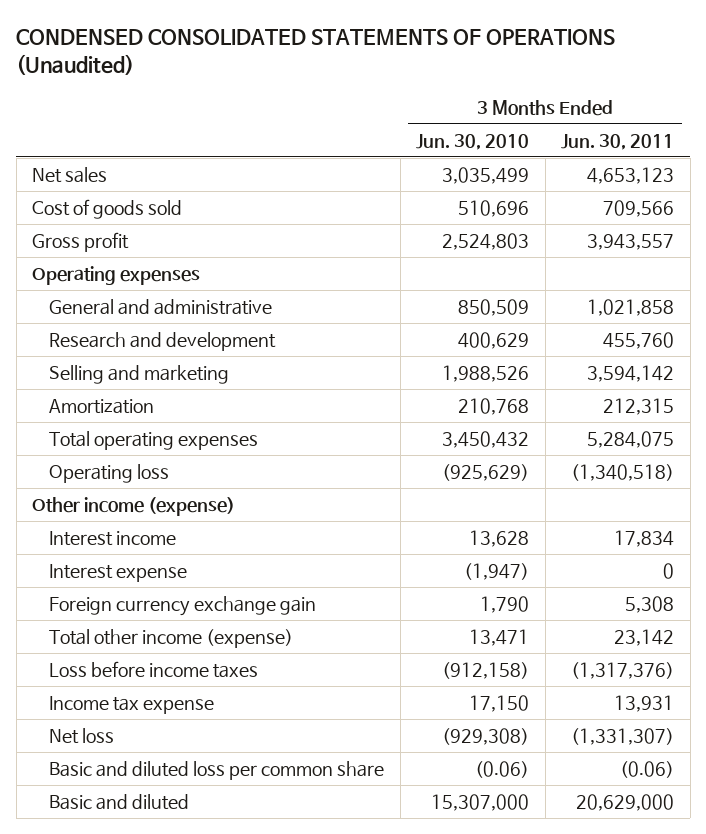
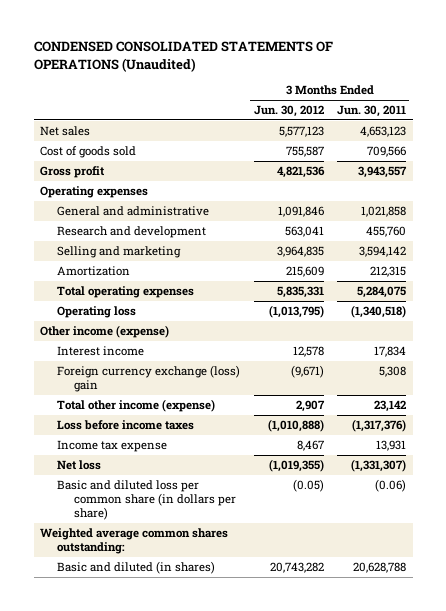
- | 3 Months Ended Jun. 30, 2010 | 3 Months Ended Jun. 30, 2011
+ | 3 Months Ended Jun. 30, 2012 | 3 Months Ended Jun. 30, 2011
- Interest expense | (1,947) | 0
- Foreign currency exchange gain | 1,790 | 5,308
+ Foreign currency exchange (loss) gain | (9,671) | 5,308
- Basic and diluted loss per common share | (0.06) | (0.06)
- Basic and diluted | 15,307,000 | 20,629,000
+ Basic and diluted loss per common share (in dollars per share) | (0.05) | (0.06)
+ Weighted average common shares outstanding:
+ Basic and diluted (in shares) | 20,743,282 | 20,628,788

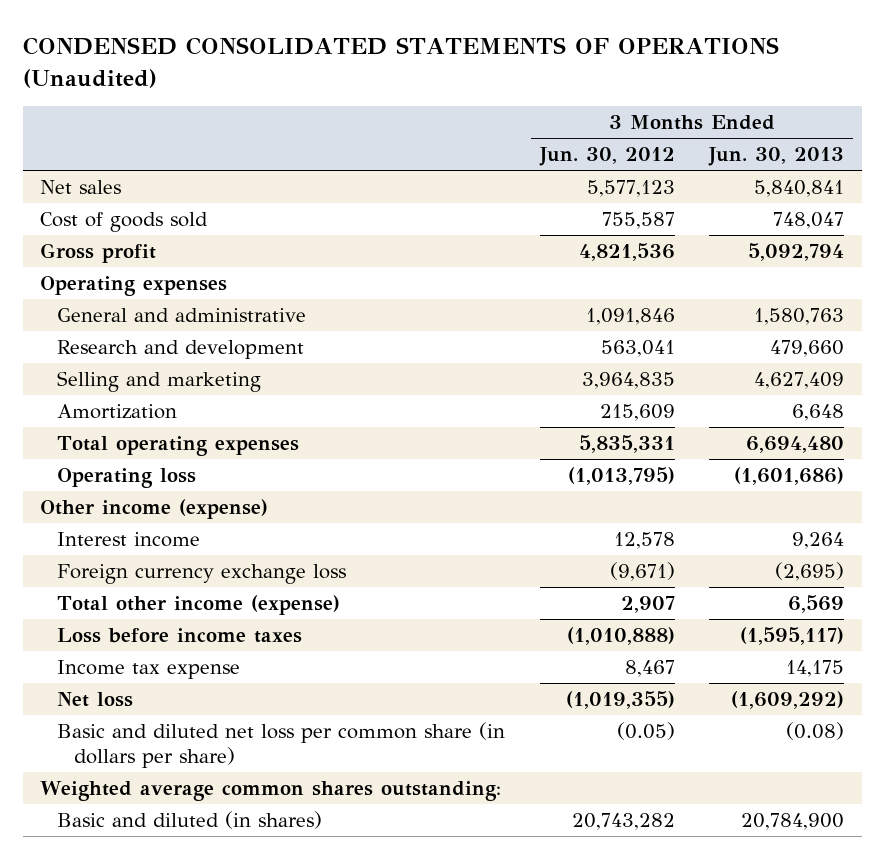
- | 3 Months Ended Jun. 30, 2012 | 3 Months Ended Jun. 30, 2011
+ | 3 Months Ended Jun. 30, 2012 | 3 Months Ended Jun. 30, 2013
- Foreign currency exchange (loss) gain | (9,671) | 5,308
+ Foreign currency exchange loss | (9,671) | (2,695)
- Basic and diluted loss per common share (in dollars per share) | (0.05) | (0.06)
+ Basic and diluted net loss per common share (in dollars per share) | (0.05) | (0.08)

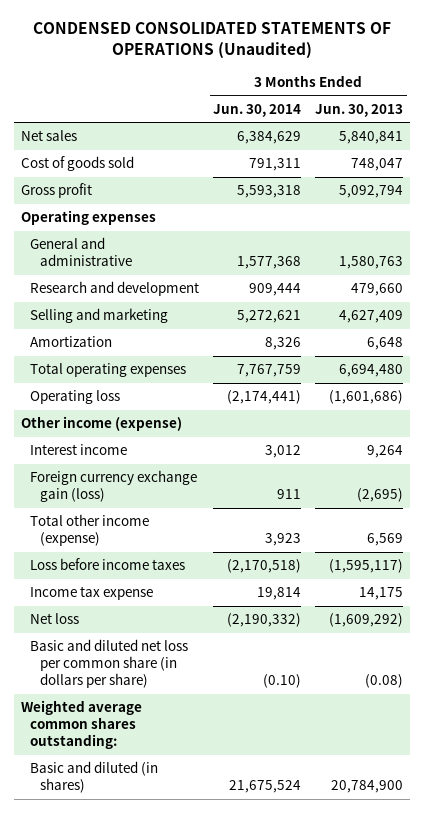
- | 3 Months Ended Jun. 30, 2012 | 3 Months Ended Jun. 30, 2013
+ | 3 Months Ended Jun. 30, 2014 | 3 Months Ended Jun. 30, 2013
- Foreign currency exchange loss | (9,671) | (2,695)
+ Foreign currency exchange gain (loss) | 911 | (2,695)

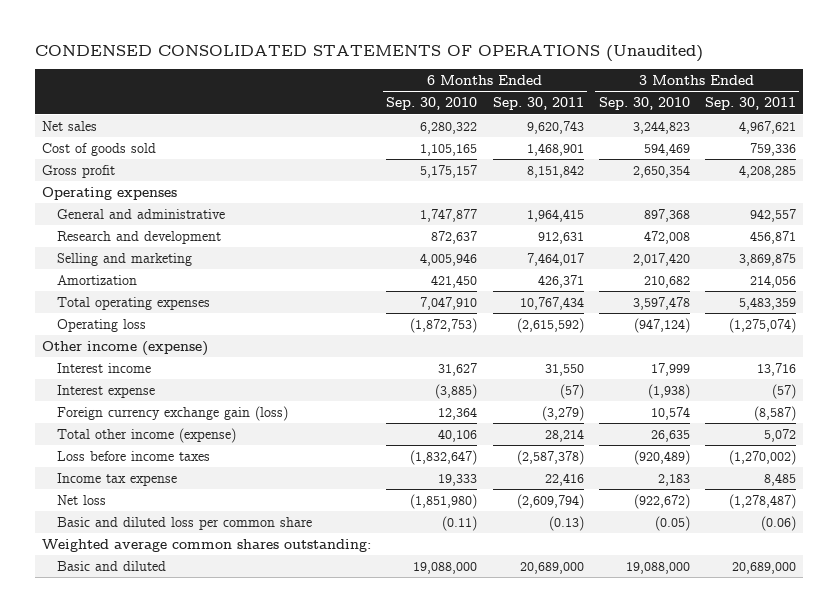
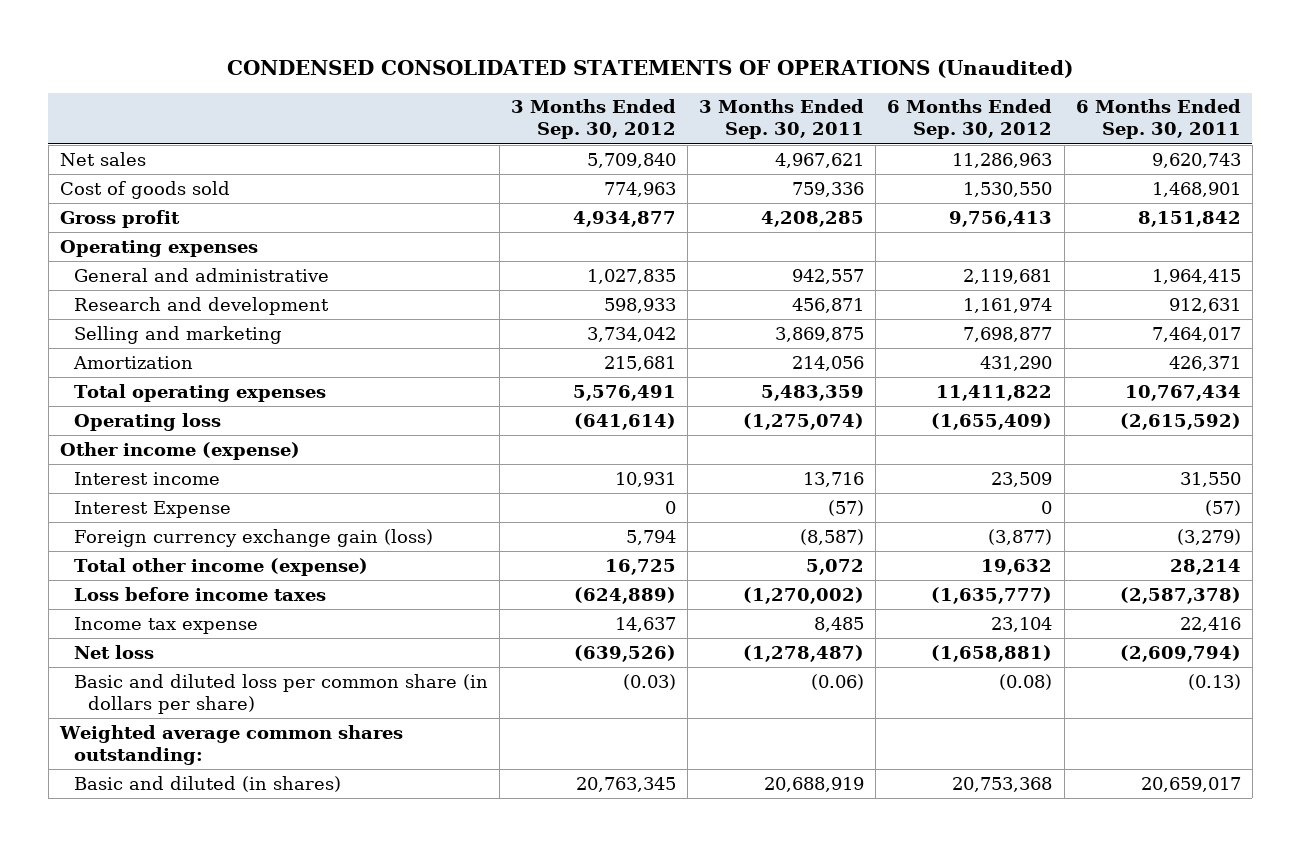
- | 6 Months Ended Sep. 30, 2010 | 6 Months Ended Sep. 30, 2011 | 3 Months Ended Sep. 30, 2010 | 3 Months Ended Sep. 30, 2011
+ | 3 Months Ended Sep. 30, 2012 | 3 Months Ended Sep. 30, 2011 | 6 Months Ended Sep. 30, 2012 | 6 Months Ended Sep. 30, 2011
- Interest expense | (3,885) | (57) | (1,938) | (57)
+ Interest Expense | 0 | (57) | 0 | (57)
- Basic and diluted loss per common share | (0.11) | (0.13) | (0.05) | (0.06)
+ Basic and diluted loss per common share (in dollars per share) | (0.03) | (0.06) | (0.08) | (0.13)
- Basic and diluted | 19,088,000 | 20,689,000 | 19,088,000 | 20,689,000
+ Basic and diluted (in shares) | 20,763,345 | 20,688,919 | 20,753,368 | 20,659,017

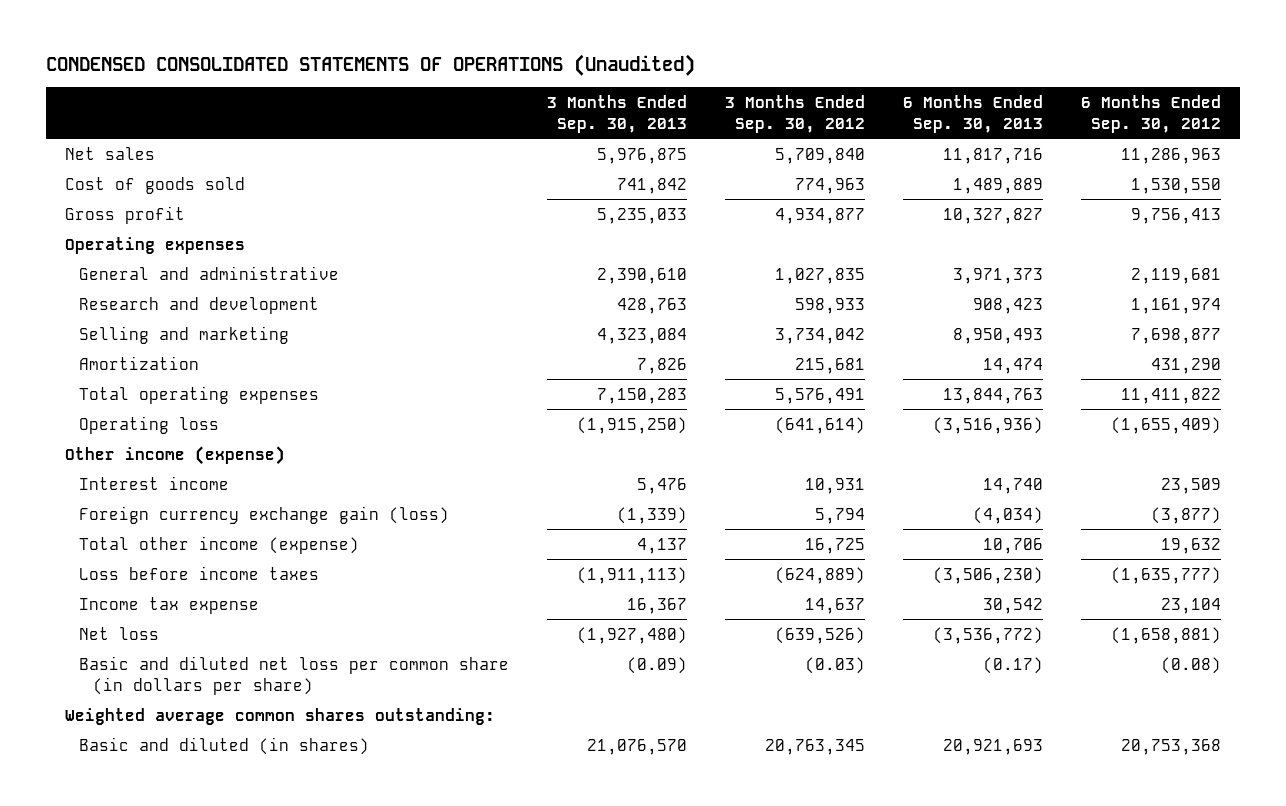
- | 3 Months Ended Sep. 30, 2012 | 3 Months Ended Sep. 30, 2011 | 6 Months Ended Sep. 30, 2012 | 6 Months Ended Sep. 30, 2011
+ | 3 Months Ended Sep. 30, 2013 | 3 Months Ended Sep. 30, 2012 | 6 Months Ended Sep. 30, 2013 | 6 Months Ended Sep. 30, 2012
- Interest Expense | 0 | (57) | 0 | (57)
- Basic and diluted loss per common share (in dollars per share) | (0.03) | (0.06) | (0.08) | (0.13)
+ Basic and diluted net loss per common share (in dollars per share) | (0.09) | (0.03) | (0.17) | (0.08)

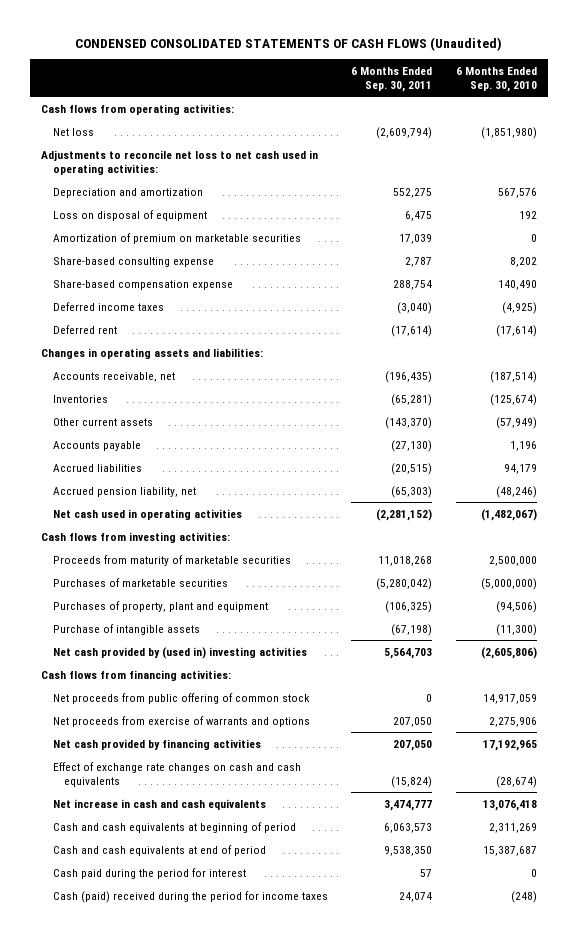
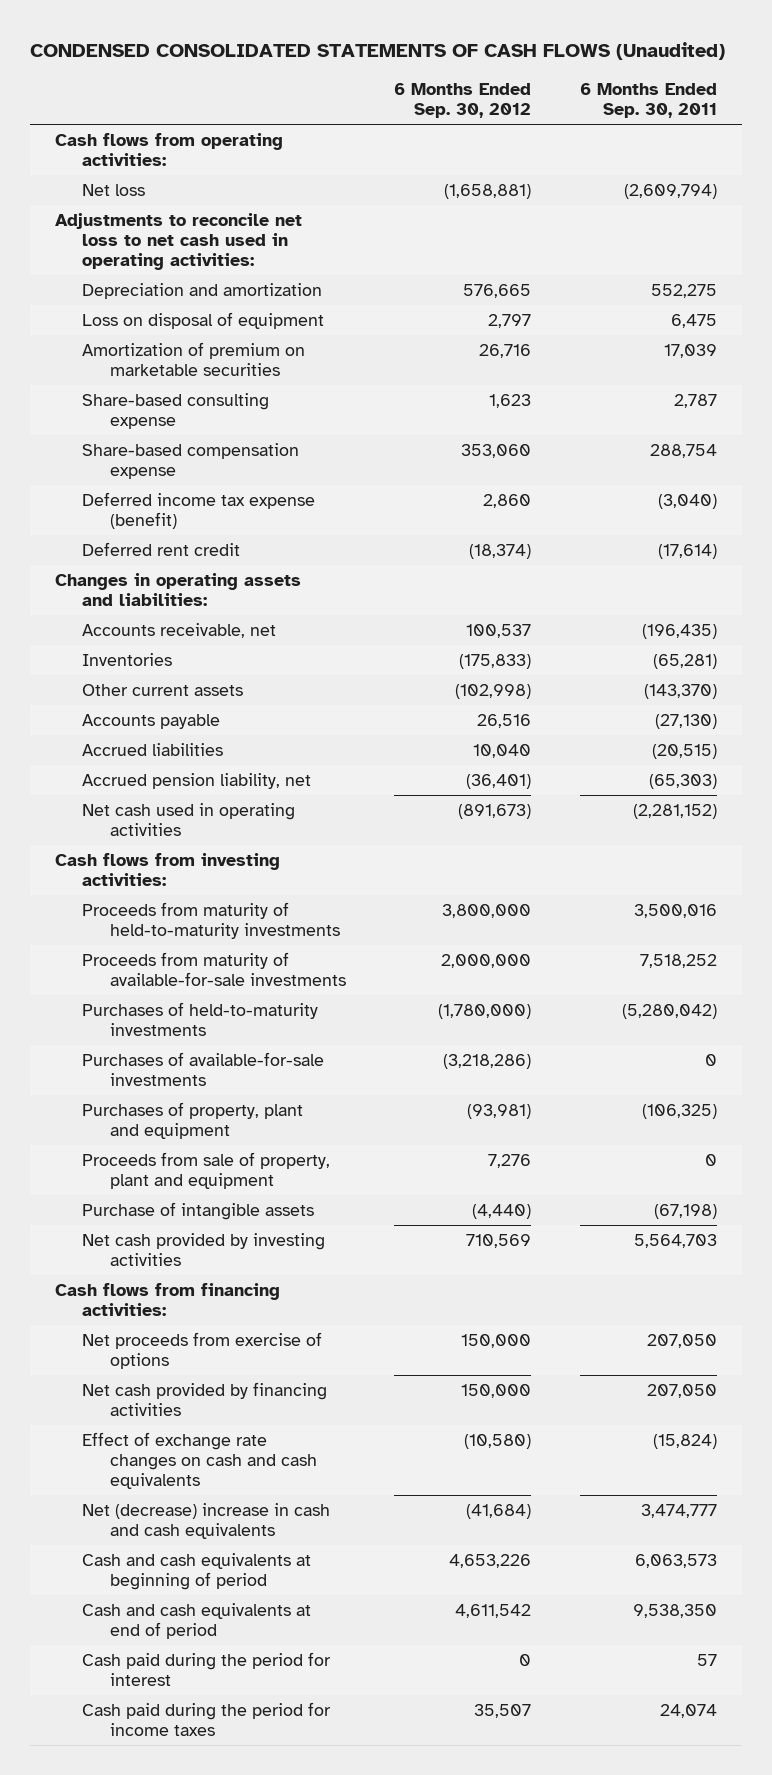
- | 6 Months Ended Sep. 30, 2011 | 6 Months Ended Sep. 30, 2010
+ | 6 Months Ended Sep. 30, 2012 | 6 Months Ended Sep. 30, 2011
- Deferred income taxes | (3,040) | (4,925)
- Deferred rent | (17,614) | (17,614)
+ Deferred income tax expense (benefit) | 2,860 | (3,040)
+ Deferred rent credit | (18,374) | (17,614)
- Proceeds from maturity of marketable securities | 11,018,268 | 2,500,000
- Purchases of marketable securities | (5,280,042) | (5,000,000)
+ Proceeds from maturity of held-to-maturity investments | 3,800,000 | 3,500,016
+ Proceeds from maturity of available-for-sale investments | 2,000,000 | 7,518,252
+ Purchases of held-to-maturity investments | (1,780,000) | (5,280,042)
+ Purchases of available-for-sale investments | (3,218,286) | 0
+ Proceeds from sale of property, plant and equipment | 7,276 | 0
- Net cash provided by (used in) investing activities | 5,564,703 | (2,605,806)
+ Net cash provided by investing activities | 710,569 | 5,564,703
- Net proceeds from public offering of common stock | 0 | 14,917,059
- Net proceeds from exercise of warrants and options | 207,050 | 2,275,906
+ Net proceeds from exercise of options | 150,000 | 207,050
- Net increase in cash and cash equivalents | 3,474,777 | 13,076,418
+ Net (decrease) increase in cash and cash equivalents | (41,684) | 3,474,777
- Cash (paid) received during the period for income taxes | 24,074 | (248)
+ Cash paid during the period for income taxes | 35,507 | 24,074

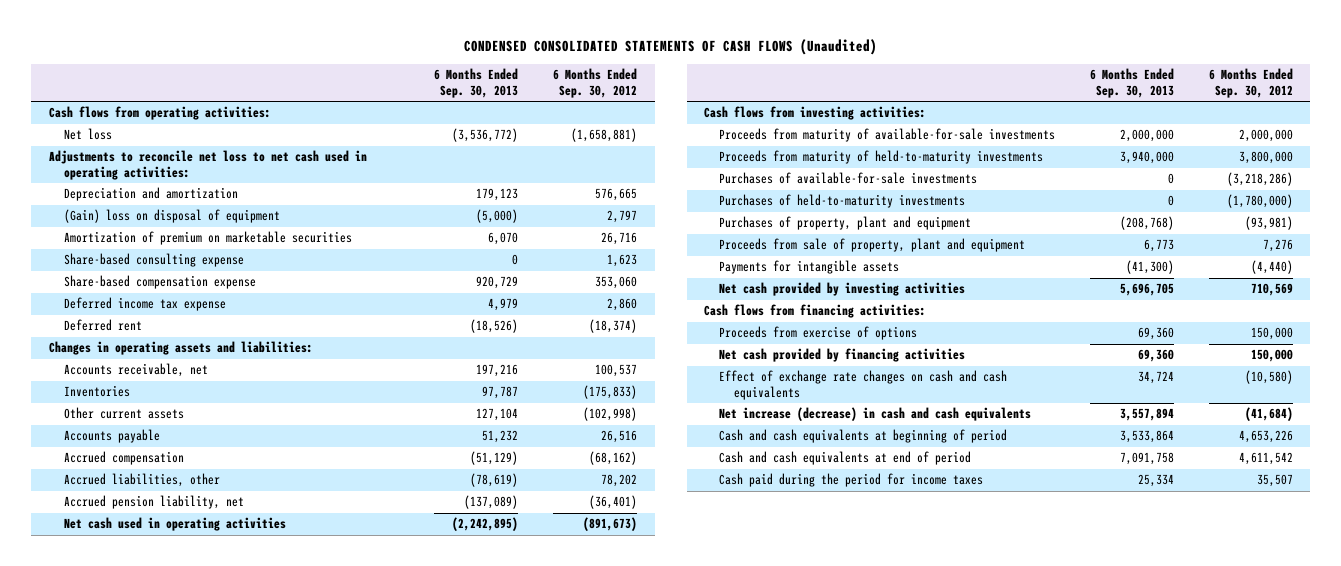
- | 6 Months Ended Sep. 30, 2012 | 6 Months Ended Sep. 30, 2011
+ | 6 Months Ended Sep. 30, 2013 | 6 Months Ended Sep. 30, 2012
- Loss on disposal of equipment | 2,797 | 6,475
+ (Gain) loss on disposal of equipment | (5,000) | 2,797
- Deferred income tax expense (benefit) | 2,860 | (3,040)
- Deferred rent credit | (18,374) | (17,614)
+ Deferred income tax expense | 4,979 | 2,860
+ Deferred rent | (18,526) | (18,374)
- Accrued liabilities | 10,040 | (20,515)
+ Accrued compensation | (51,129) | (68,162)
+ Accrued liabilities, other | (78,619) | 78,202
moved down: Proceeds from maturity of held-to-maturity investments | 3,940,000 | 3,800,000
moved down: Purchases of held-to-maturity investments | 0 | (1,780,000)
- Purchase of intangible assets | (4,440) | (67,198)
+ Payments for intangible assets | (41,300) | (4,440)
- Net proceeds from exercise of options | 150,000 | 207,050
+ Proceeds from exercise of options | 69,360 | 150,000
- Net (decrease) increase in cash and cash equivalents | (41,684) | 3,474,777
+ Net increase (decrease) in cash and cash equivalents | 3,557,894 | (41,684)
- Cash paid during the period for interest | 0 | 57

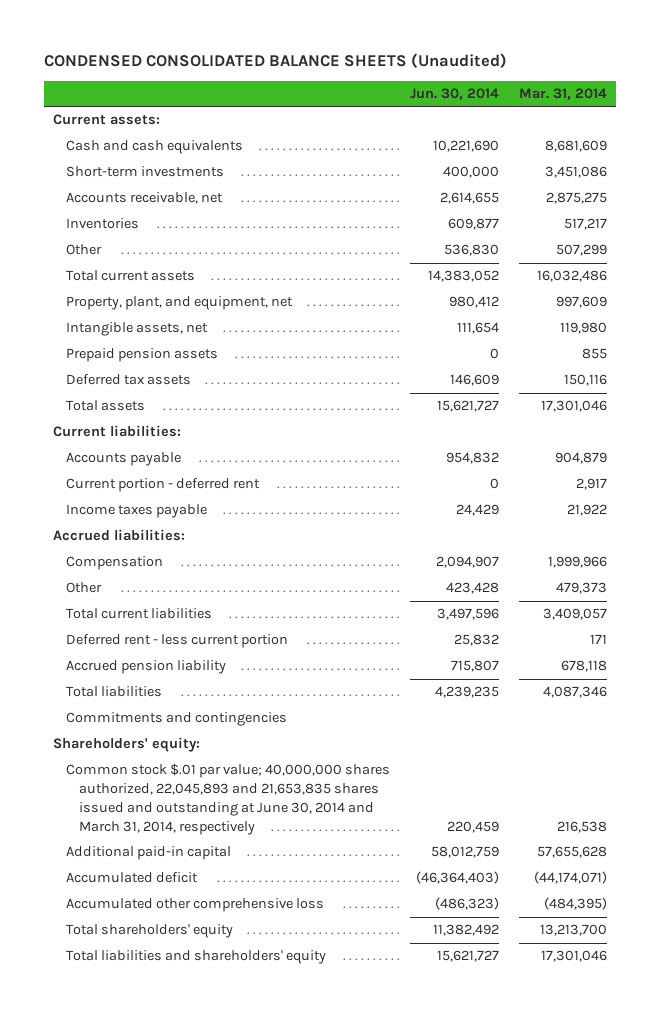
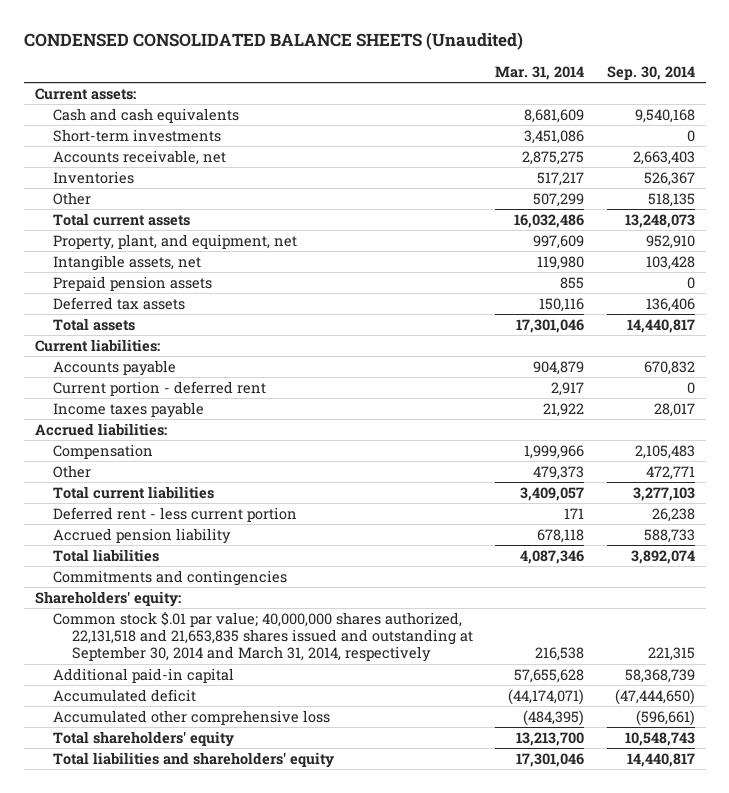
- | Jun. 30, 2014 | Mar. 31, 2014
+ | Mar. 31, 2014 | Sep. 30, 2014
- Common stock $.01 par value; 40,000,000 shares authorized, 22,045,893 and 21,653,835 shares issued and outstanding at June 30, 2014 and March 31, 2014, respectively | 220,459 | 216,538
+ Common stock $.01 par value; 40,000,000 shares authorized, 22,131,518 and 21,653,835 shares issued and outstanding at September 30, 2014 and March 31, 2014, respectively | 216,538 | 221,315

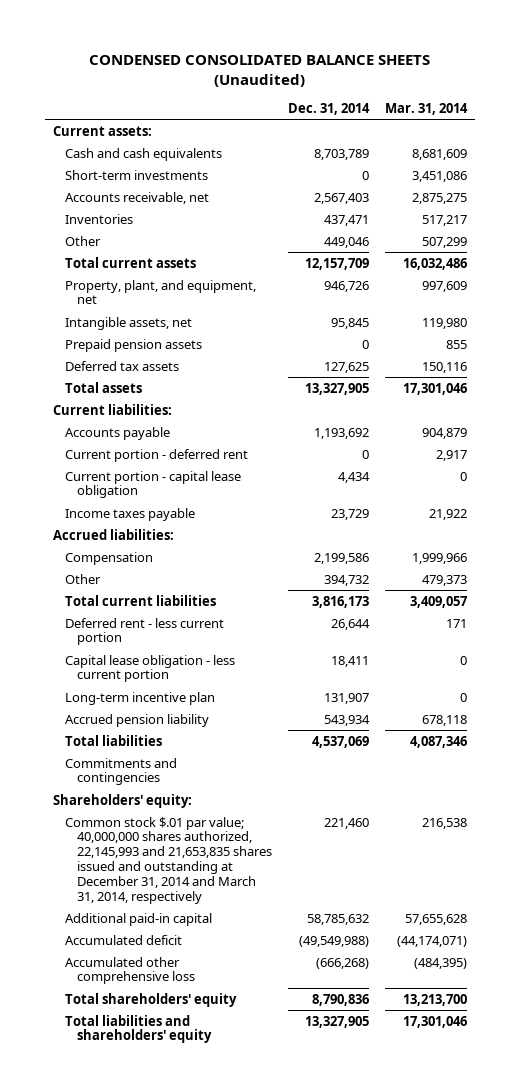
- | Mar. 31, 2014 | Sep. 30, 2014
+ | Dec. 31, 2014 | Mar. 31, 2014
+ Current portion - capital lease obligation | 4,434 | 0
+ Capital lease obligation - less current portion | 18,411 | 0
+ Long-term incentive plan | 131,907 | 0
- Common stock $.01 par value; 40,000,000 shares authorized, 22,131,518 and 21,653,835 shares issued and outstanding at September 30, 2014 and March 31, 2014, respectively | 216,538 | 221,315
+ Common stock $.01 par value; 40,000,000 shares authorized, 22,145,993 and 21,653,835 shares issued and outstanding at December 31, 2014 and March 31, 2014, respectively | 221,460 | 216,538

